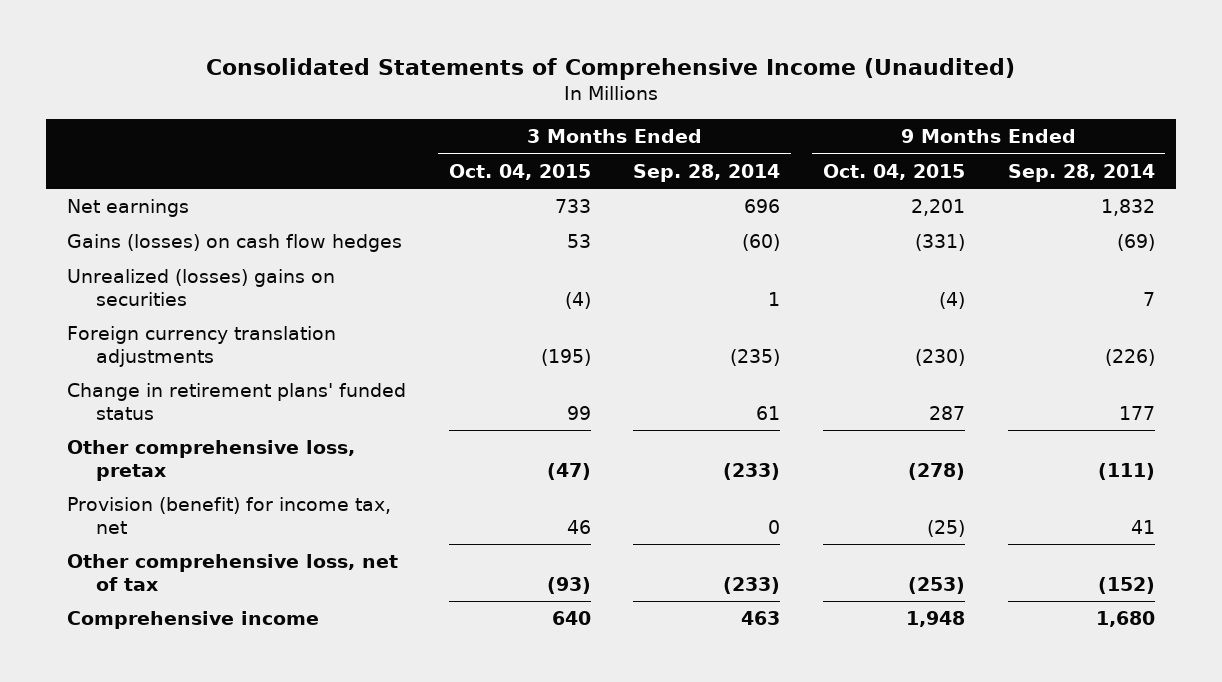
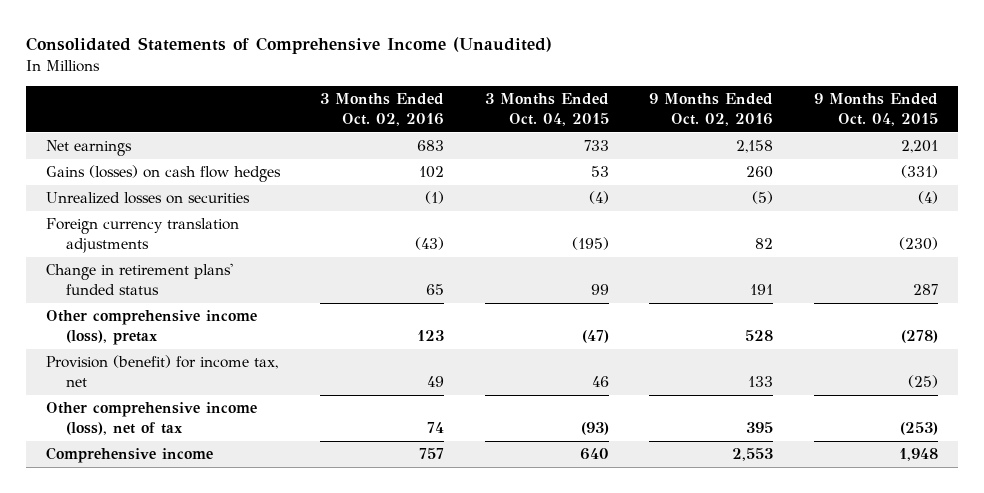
- | 3 Months Ended Oct. 04, 2015 | 3 Months Ended Sep. 28, 2014 | 9 Months Ended Oct. 04, 2015 | 9 Months Ended Sep. 28, 2014
+ | 3 Months Ended Oct. 02, 2016 | 3 Months Ended Oct. 04, 2015 | 9 Months Ended Oct. 02, 2016 | 9 Months Ended Oct. 04, 2015
- Unrealized (losses) gains on securities | (4) | 1 | (4) | 7
+ Unrealized losses on securities | (1) | (4) | (5) | (4)
- Other comprehensive loss, pretax | (47) | (233) | (278) | (111)
+ Other comprehensive income (loss), pretax | 123 | (47) | 528 | (278)
- Other comprehensive loss, net of tax | (93) | (233) | (253) | (152)
+ Other comprehensive income (loss), net of tax | 74 | (93) | 395 | (253)

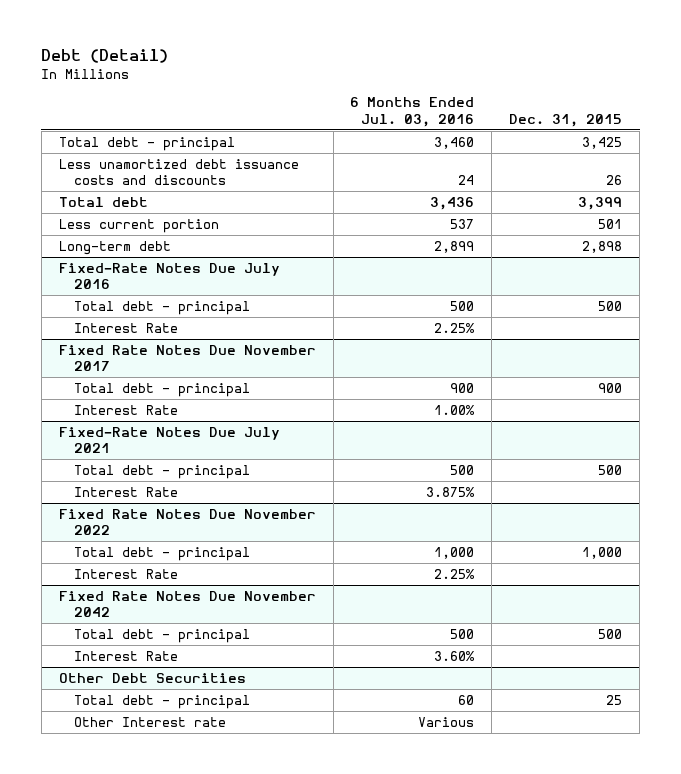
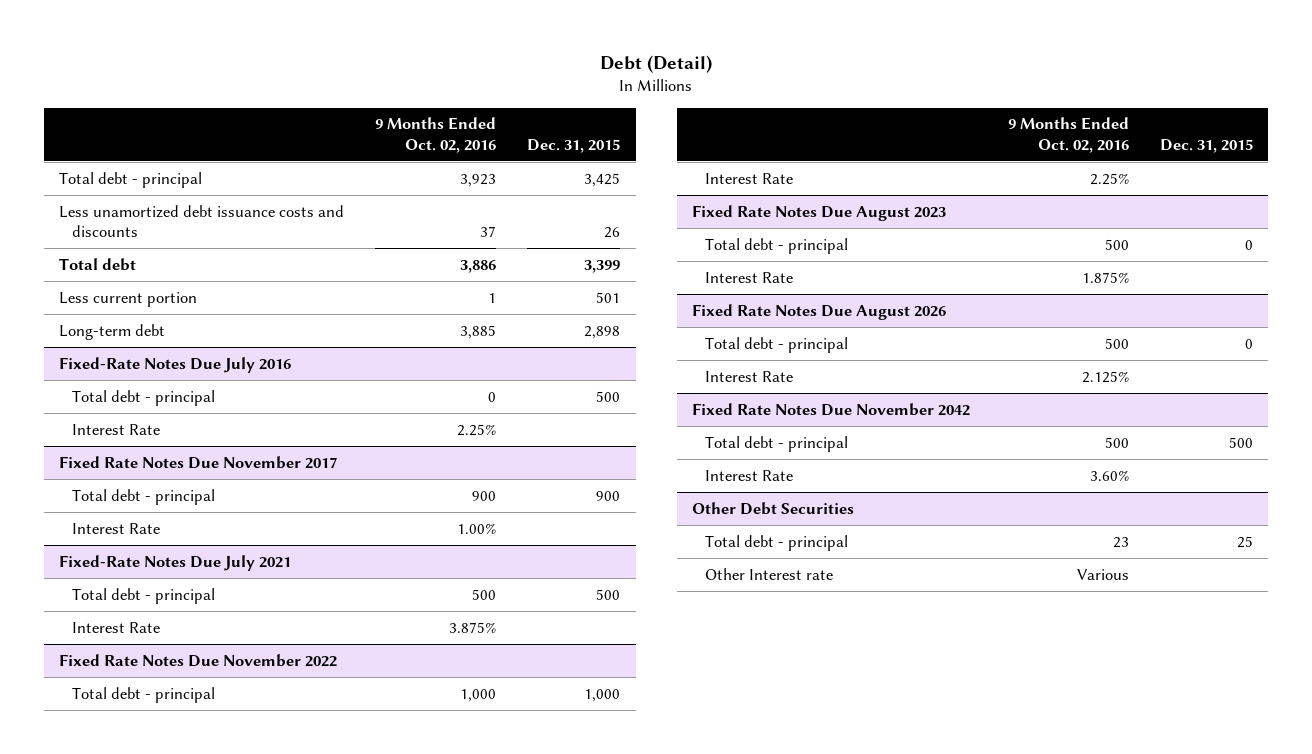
- | 6 Months Ended Jul. 03, 2016 | Dec. 31, 2015
+ | 9 Months Ended Oct. 02, 2016 | Dec. 31, 2015
+ Fixed Rate Notes Due August 2023
+ Total debt - principal | 500 | 0
+ Interest Rate | 1.875% |
+ Fixed Rate Notes Due August 2026
+ Total debt - principal | 500 | 0
+ Interest Rate | 2.125% |

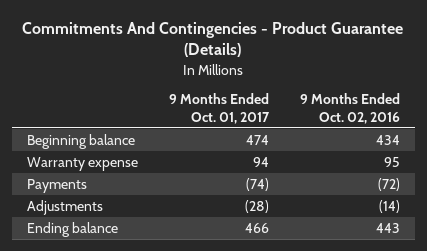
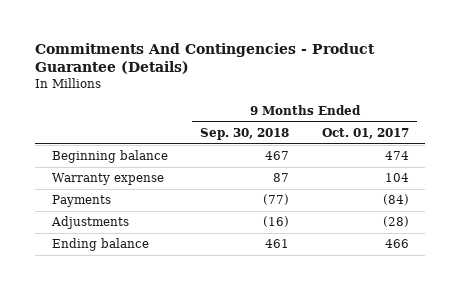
- | 9 Months Ended Oct. 01, 2017 | 9 Months Ended Oct. 02, 2016
+ | 9 Months Ended Sep. 30, 2018 | 9 Months Ended Oct. 01, 2017
- Warranty expense | 94 | 95
- Payments | (74) | (72)
+ Warranty expense | 87 | 104
+ Payments | (77) | (84)

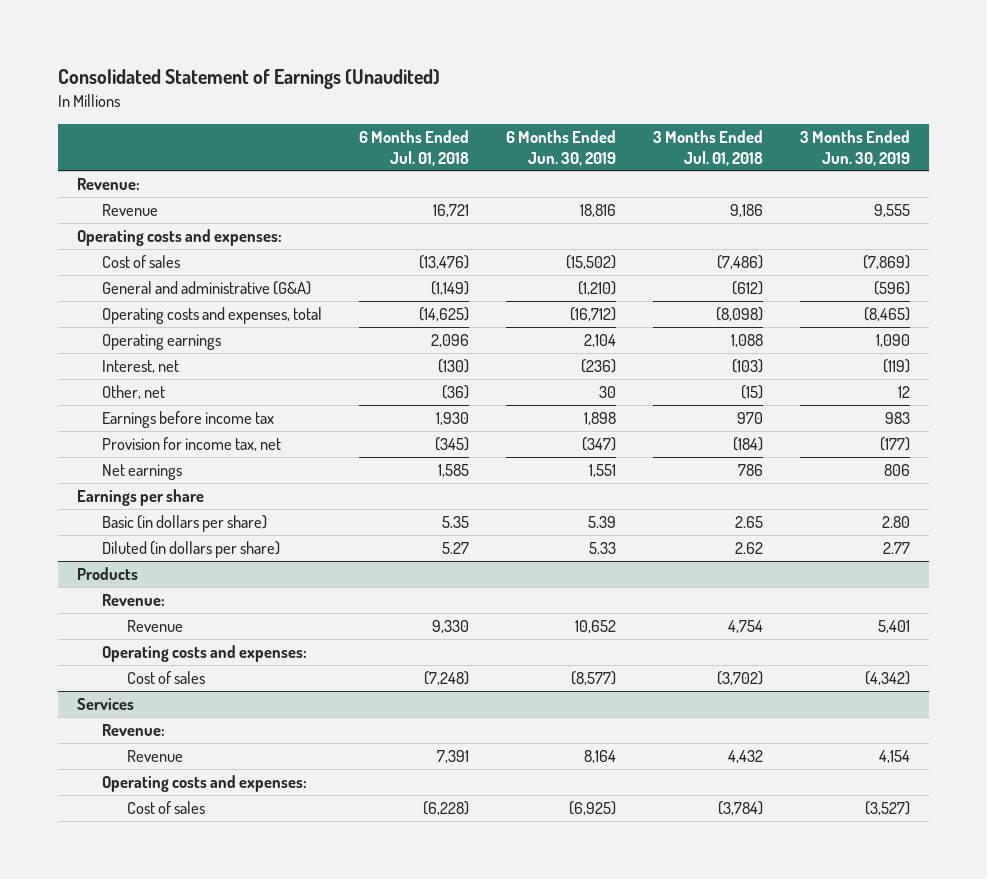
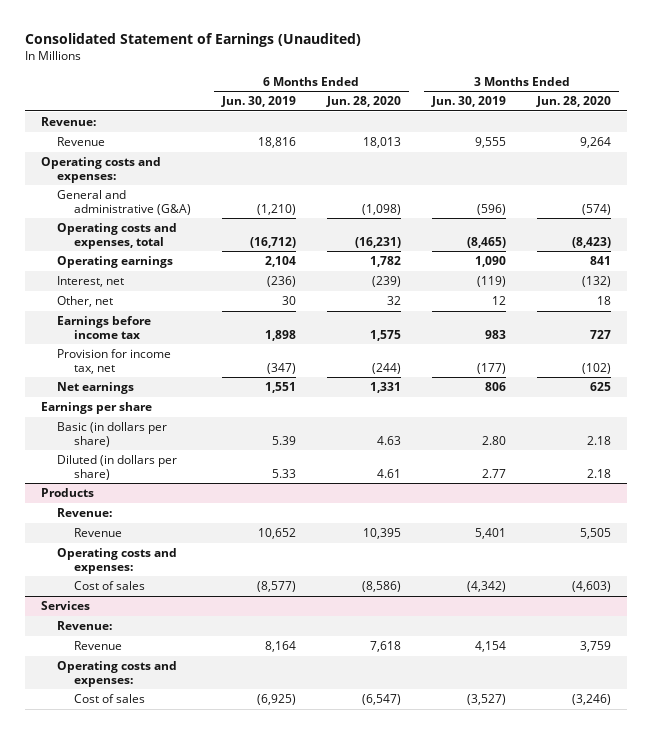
- | 6 Months Ended Jul. 01, 2018 | 6 Months Ended Jun. 30, 2019 | 3 Months Ended Jul. 01, 2018 | 3 Months Ended Jun. 30, 2019
+ | 6 Months Ended Jun. 30, 2019 | 6 Months Ended Jun. 28, 2020 | 3 Months Ended Jun. 30, 2019 | 3 Months Ended Jun. 28, 2020
- Cost of sales | (13,476) | (15,502) | (7,486) | (7,869)

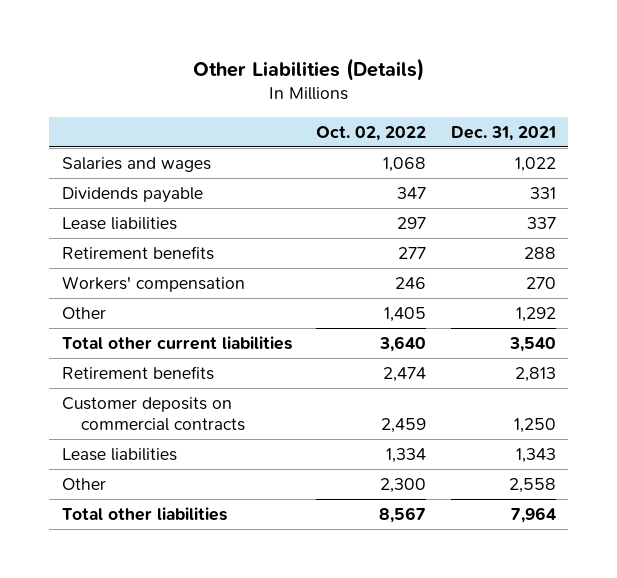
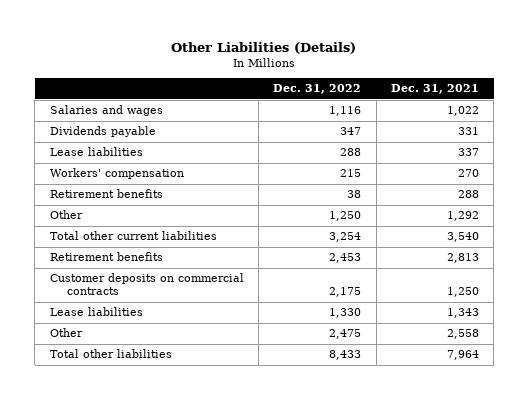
- | Oct. 02, 2022 | Dec. 31, 2021
+ | Dec. 31, 2022 | Dec. 31, 2021
moved down: Retirement benefits | 38 | 288

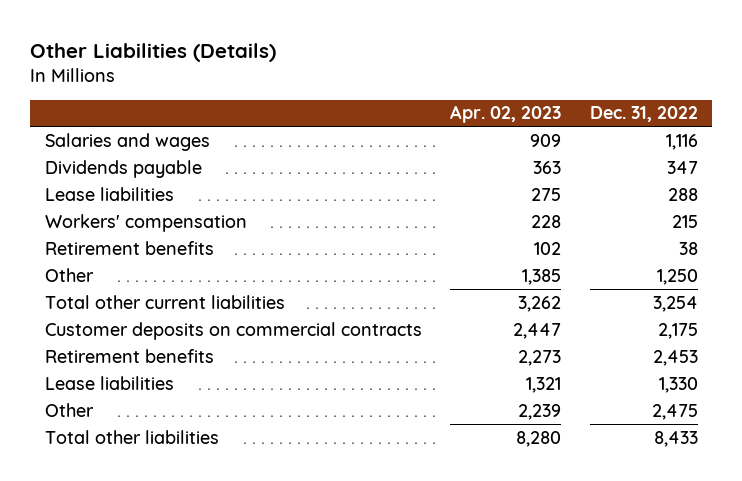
- | Dec. 31, 2022 | Dec. 31, 2021
+ | Apr. 02, 2023 | Dec. 31, 2022
moved down: Retirement benefits | 2,273 | 2,453

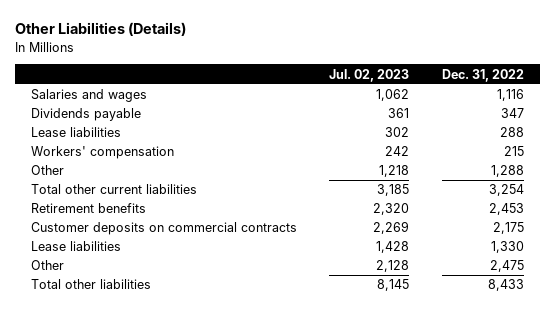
- | Apr. 02, 2023 | Dec. 31, 2022
+ | Jul. 02, 2023 | Dec. 31, 2022
- Retirement benefits | 102 | 38
- Other | 1,385 | 1,250
+ Other | 1,218 | 1,288
moved down: Customer deposits on commercial contracts | 2,269 | 2,175

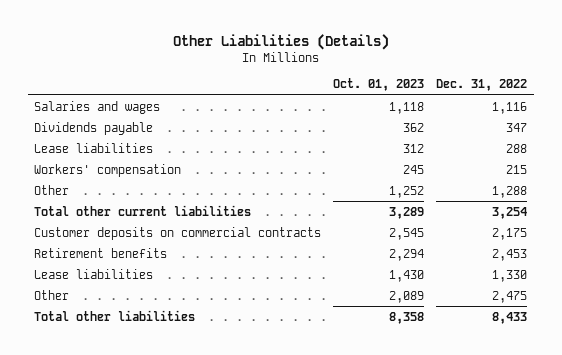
- | Jul. 02, 2023 | Dec. 31, 2022
+ | Oct. 01, 2023 | Dec. 31, 2022
moved down: Retirement benefits | 2,294 | 2,453

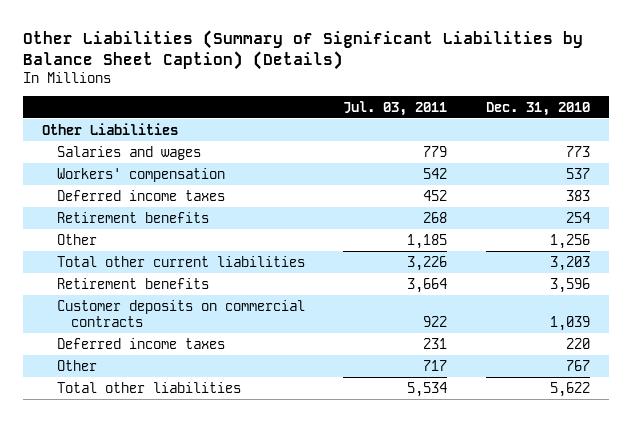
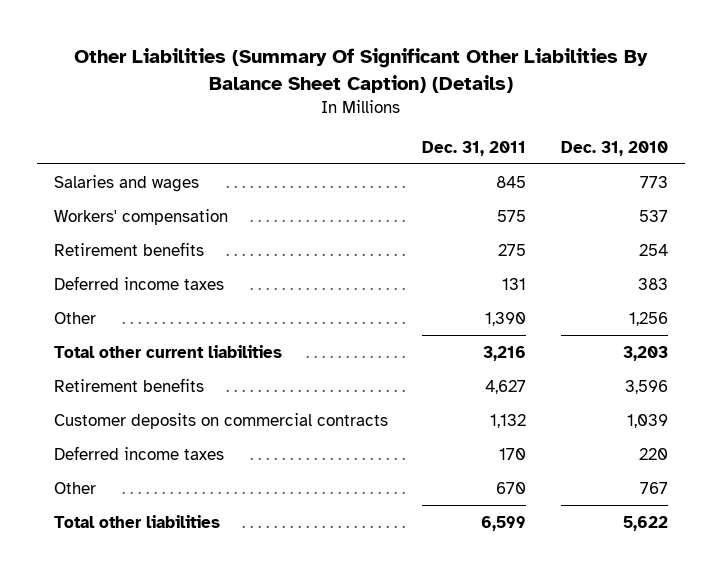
- Other Liabilities (Summary of Significant Liabilities by Balance Sheet Caption) (Details)
+ Other Liabilities (Summary Of Significant Other Liabilities By Balance Sheet Caption) (Details)
- | Jul. 03, 2011 | Dec. 31, 2010
+ | Dec. 31, 2011 | Dec. 31, 2010
- Other Liabilities
moved down: Deferred income taxes | 131 | 383

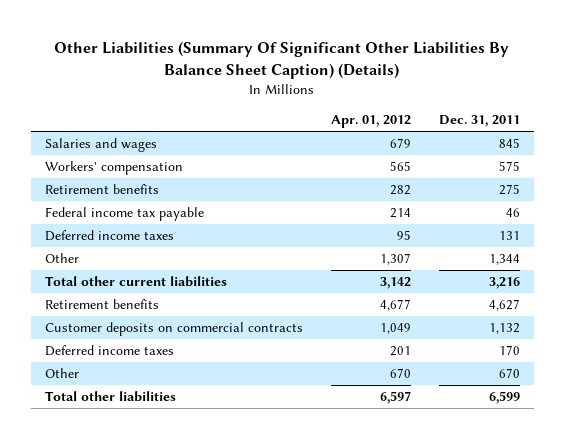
- | Dec. 31, 2011 | Dec. 31, 2010
+ | Apr. 01, 2012 | Dec. 31, 2011
+ Federal income tax payable | 214 | 46
- Other | 1,390 | 1,256
+ Other | 1,307 | 1,344

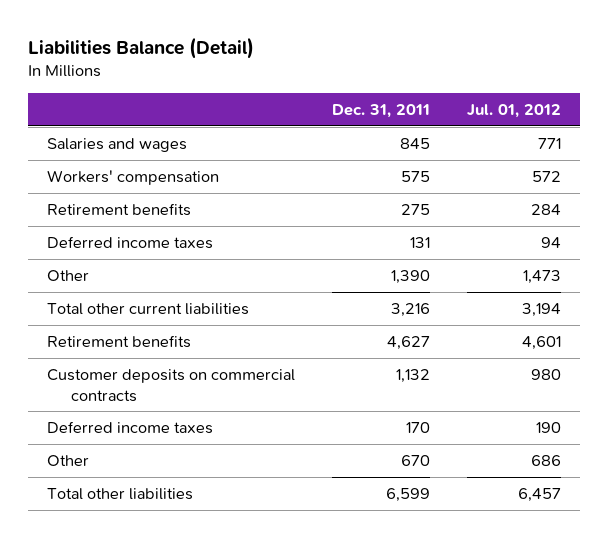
- Other Liabilities (Summary Of Significant Other Liabilities By Balance Sheet Caption) (Details)
+ Liabilities Balance (Detail)
- | Apr. 01, 2012 | Dec. 31, 2011
+ | Dec. 31, 2011 | Jul. 01, 2012
- Federal income tax payable | 214 | 46
- Other | 1,307 | 1,344
+ Other | 1,390 | 1,473

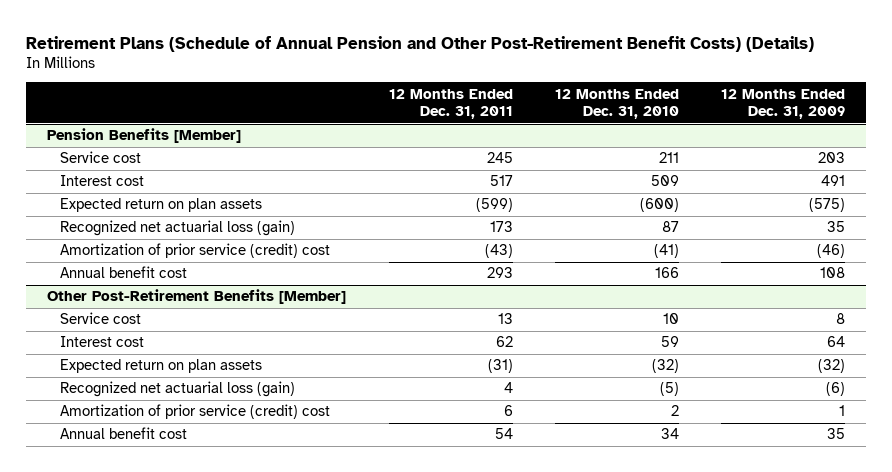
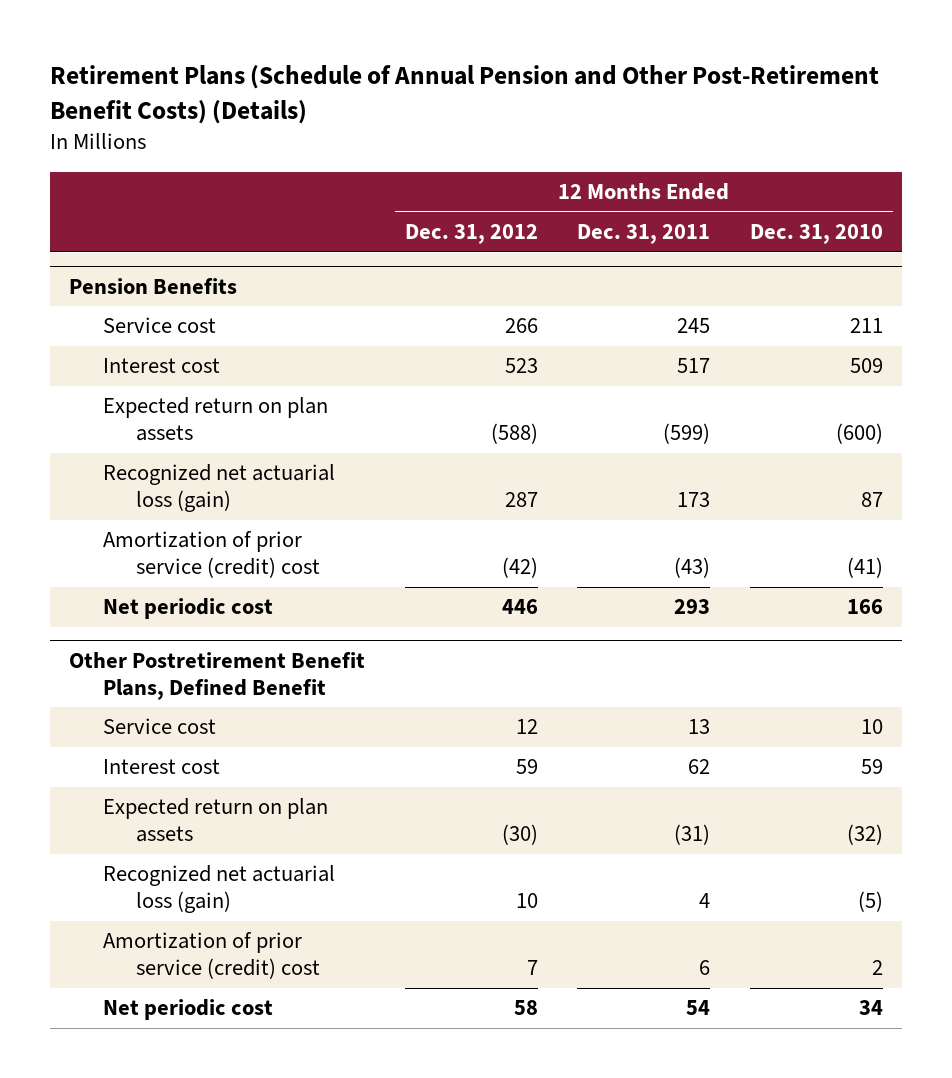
- | 12 Months Ended Dec. 31, 2011 | 12 Months Ended Dec. 31, 2010 | 12 Months Ended Dec. 31, 2009
+ | 12 Months Ended Dec. 31, 2012 | 12 Months Ended Dec. 31, 2011 | 12 Months Ended Dec. 31, 2010
- Pension Benefits [Member]
+ Pension Benefits
- Annual benefit cost | 293 | 166 | 108
- Other Post-Retirement Benefits [Member]
+ Net periodic cost | 446 | 293 | 166
+ Other Postretirement Benefit Plans, Defined Benefit
- Annual benefit cost | 54 | 34 | 35
+ Net periodic cost | 58 | 54 | 34

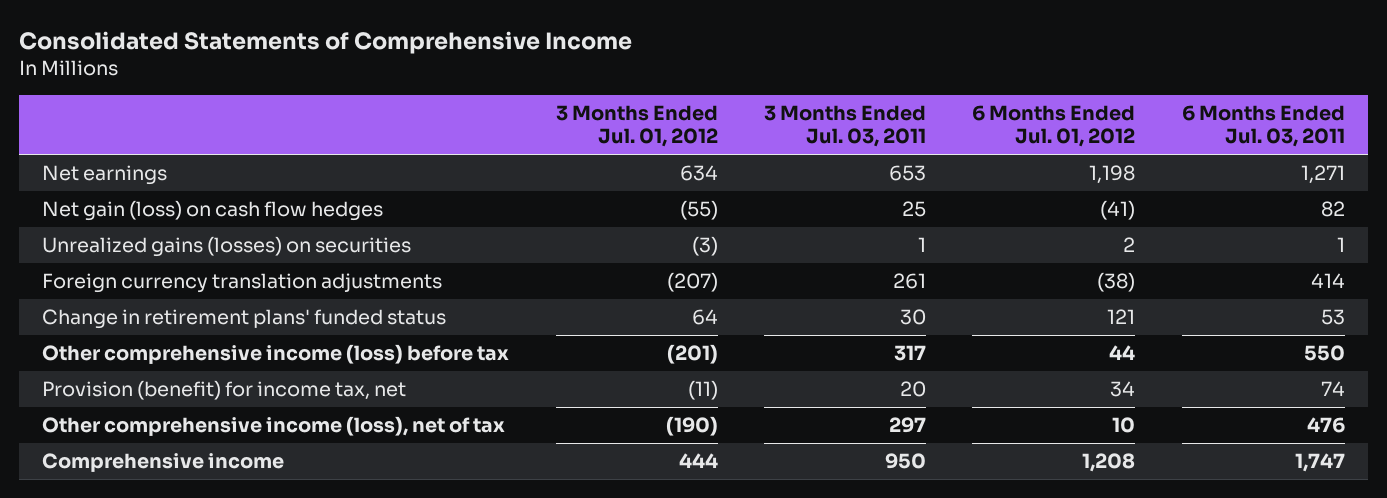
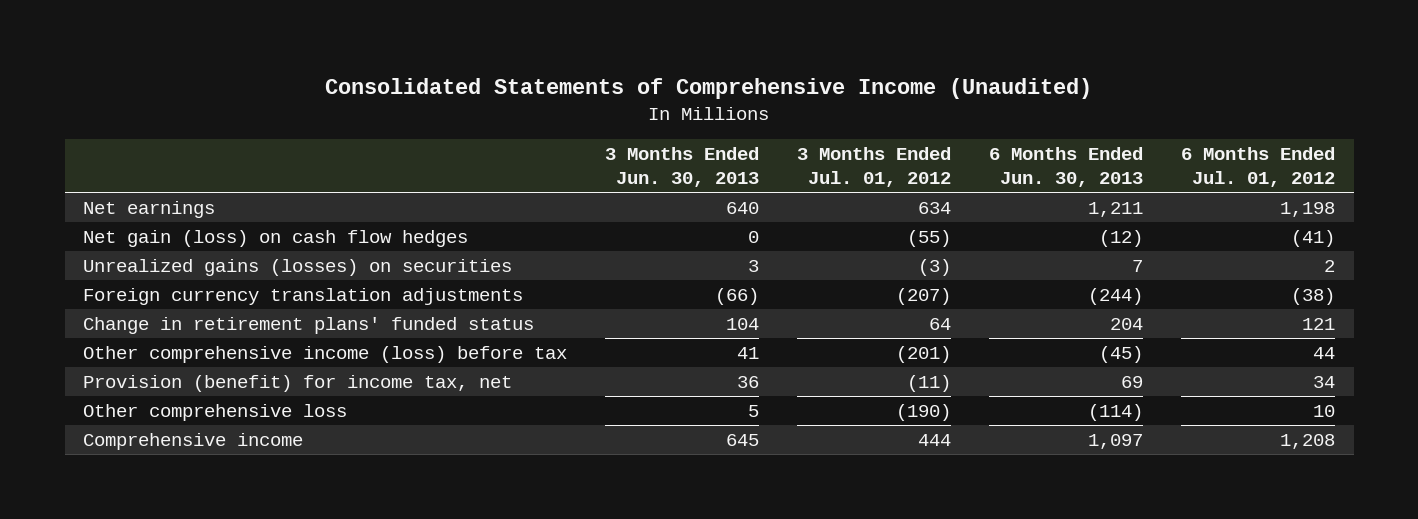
- Consolidated Statements of Comprehensive Income
+ Consolidated Statements of Comprehensive Income (Unaudited)
- | 3 Months Ended Jul. 01, 2012 | 3 Months Ended Jul. 03, 2011 | 6 Months Ended Jul. 01, 2012 | 6 Months Ended Jul. 03, 2011
+ | 3 Months Ended Jun. 30, 2013 | 3 Months Ended Jul. 01, 2012 | 6 Months Ended Jun. 30, 2013 | 6 Months Ended Jul. 01, 2012
- Other comprehensive income (loss), net of tax | (190) | 297 | 10 | 476
+ Other comprehensive loss | 5 | (190) | (114) | 10

